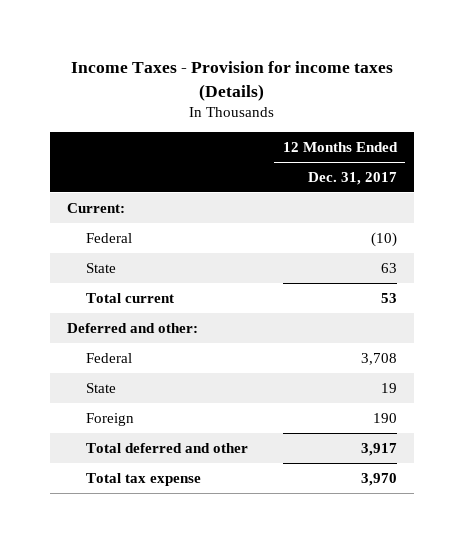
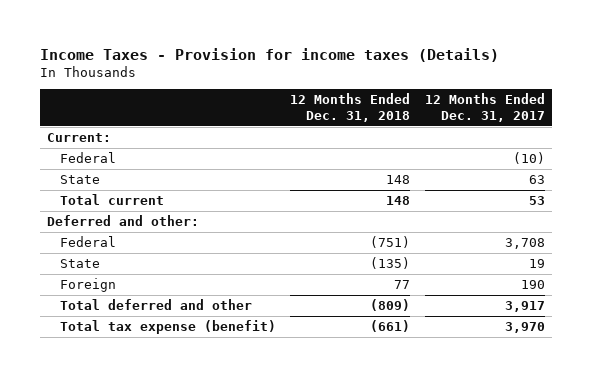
- | 12 Months Ended Dec. 31, 2017
+ | 12 Months Ended Dec. 31, 2018 | 12 Months Ended Dec. 31, 2017
- Total tax expense | 3,970
+ Total tax expense (benefit) | (661) | 3,970

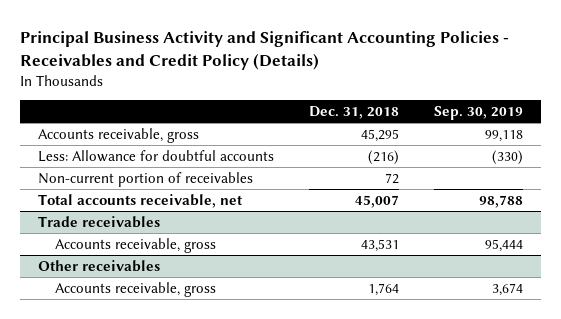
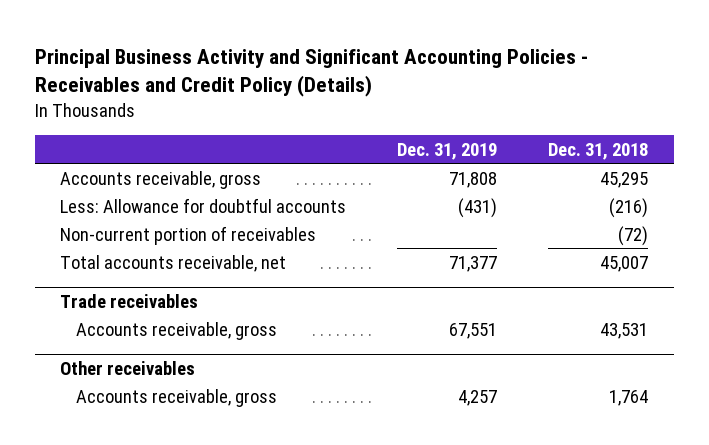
- | Dec. 31, 2018 | Sep. 30, 2019
+ | Dec. 31, 2019 | Dec. 31, 2018
- Non-current portion of receivables | 72 |
+ Non-current portion of receivables | | (72)

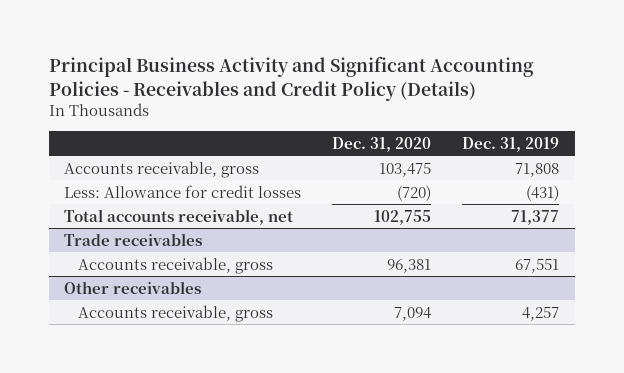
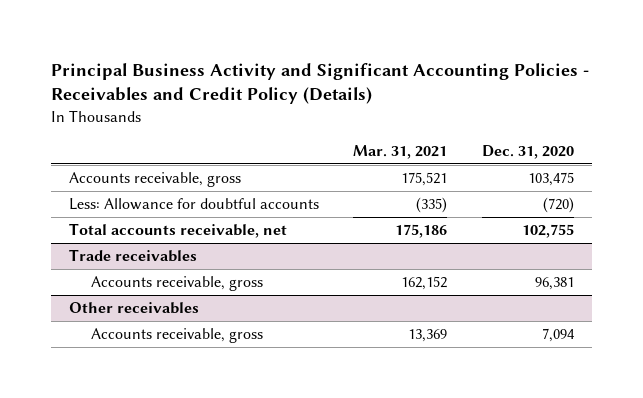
- | Dec. 31, 2020 | Dec. 31, 2019
+ | Mar. 31, 2021 | Dec. 31, 2020
- Less: Allowance for credit losses | (720) | (431)
+ Less: Allowance for doubtful accounts | (335) | (720)

